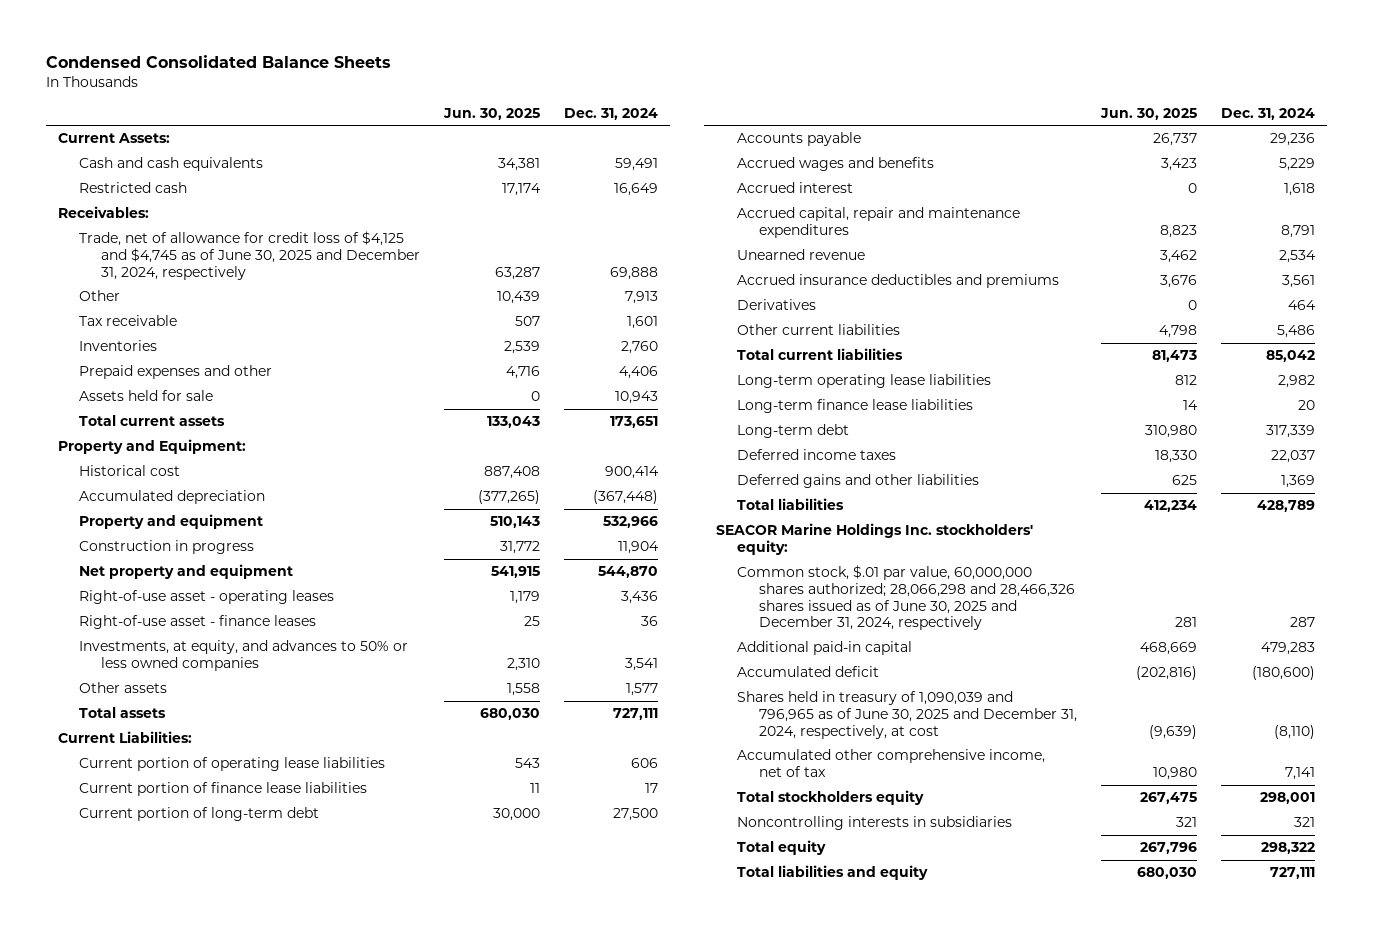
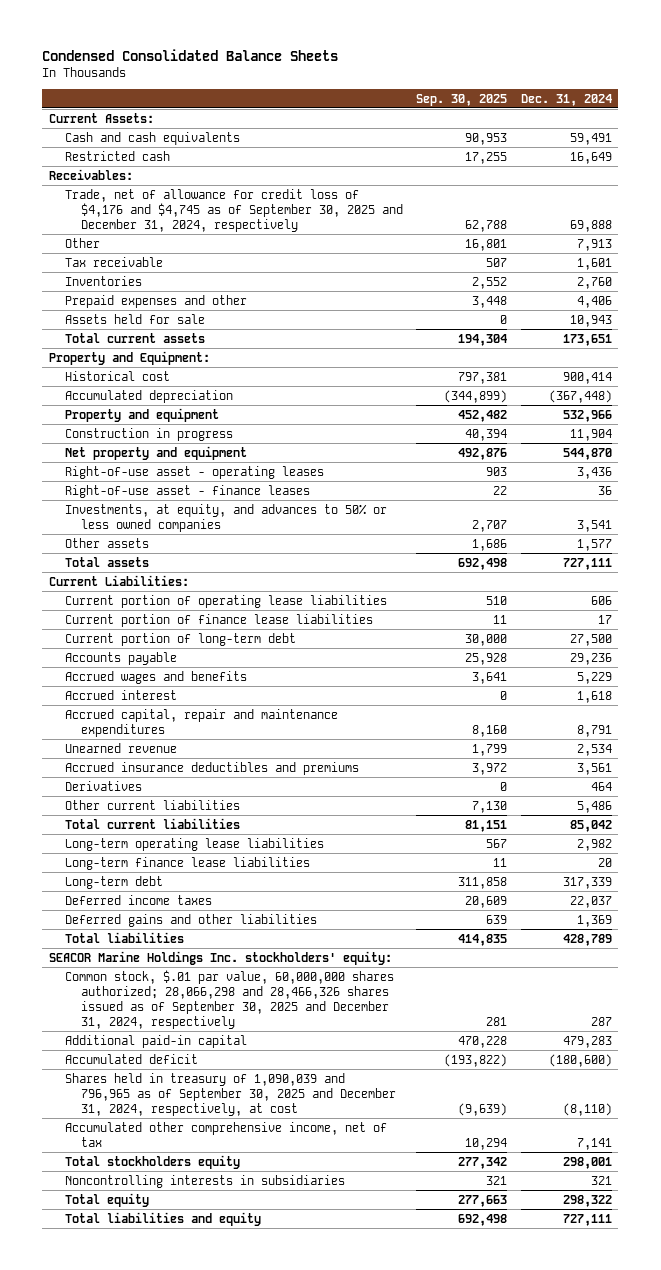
- | Jun. 30, 2025 | Dec. 31, 2024
+ | Sep. 30, 2025 | Dec. 31, 2024
- Trade, net of allowance for credit loss of $4,125 and $4,745 as of June 30, 2025 and December 31, 2024, respectively | 63,287 | 69,888
+ Trade, net of allowance for credit loss of $4,176 and $4,745 as of September 30, 2025 and December 31, 2024, respectively | 62,788 | 69,888
- Common stock, $.01 par value, 60,000,000 shares authorized; 28,066,298 and 28,466,326 shares issued as of June 30, 2025 and December 31, 2024, respectively | 281 | 287
+ Common stock, $.01 par value, 60,000,000 shares authorized; 28,066,298 and 28,466,326 shares issued as of September 30, 2025 and December 31, 2024, respectively | 281 | 287
- Shares held in treasury of 1,090,039 and 796,965 as of June 30, 2025 and December 31, 2024, respectively, at cost | (9,639) | (8,110)
+ Shares held in treasury of 1,090,039 and 796,965 as of September 30, 2025 and December 31, 2024, respectively, at cost | (9,639) | (8,110)

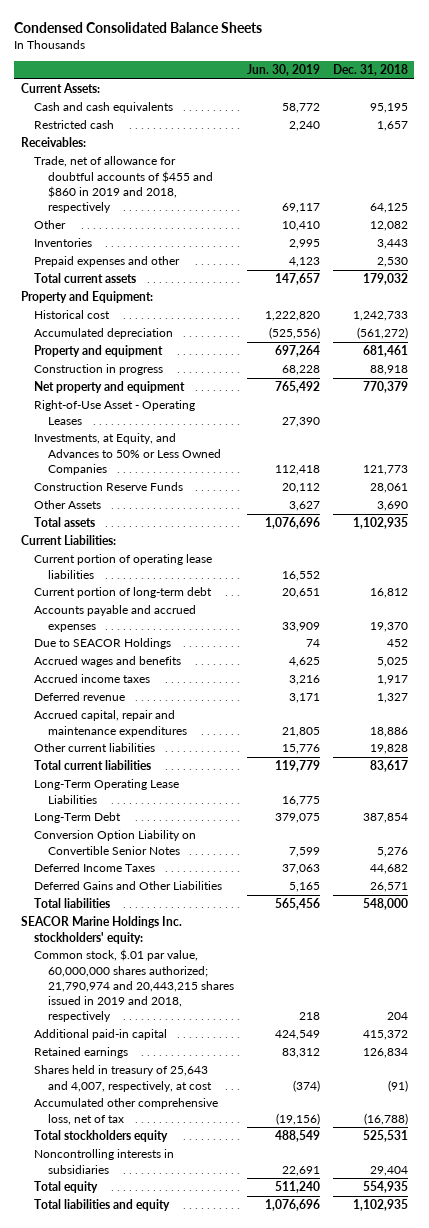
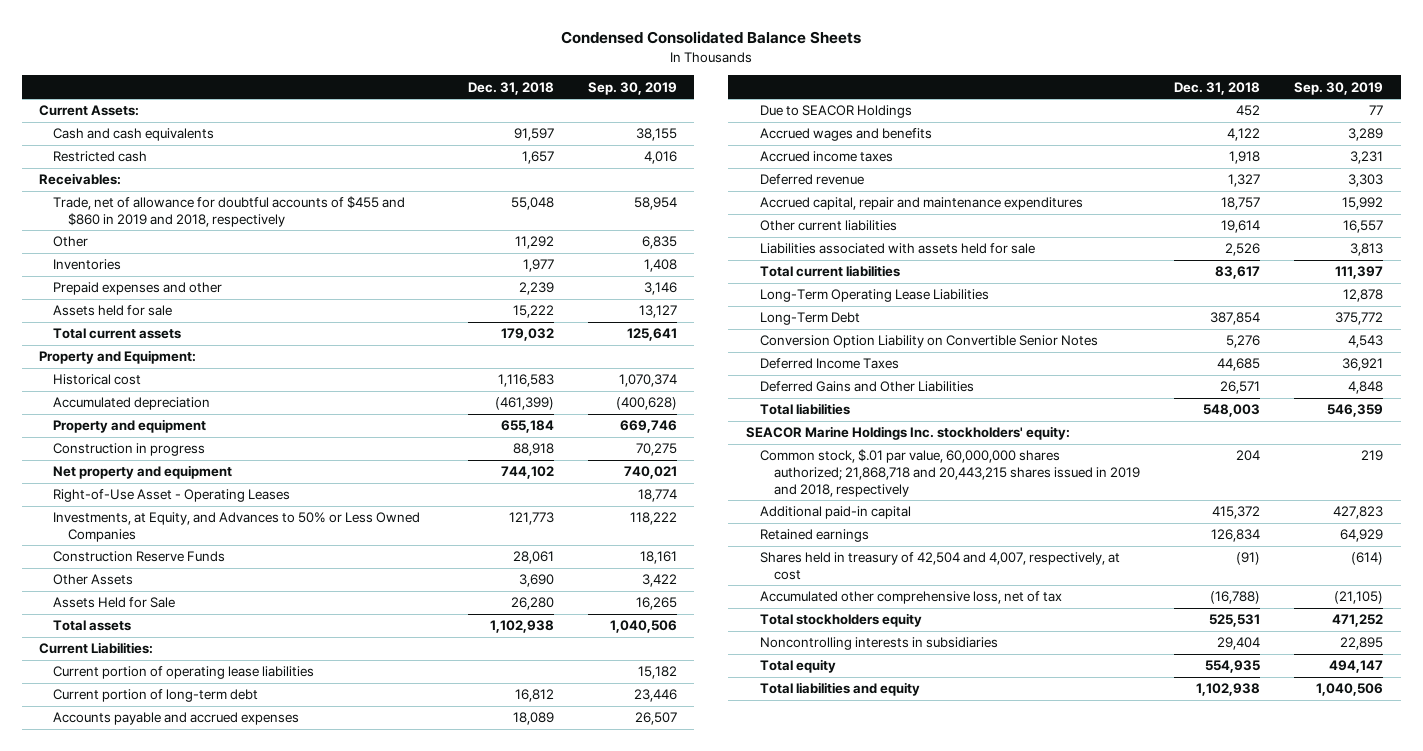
- | Jun. 30, 2019 | Dec. 31, 2018
+ | Dec. 31, 2018 | Sep. 30, 2019
- Cash and cash equivalents | 58,772 | 95,195
+ Cash and cash equivalents | 91,597 | 38,155
- Trade, net of allowance for doubtful accounts of $455 and $860 in 2019 and 2018, respectively | 69,117 | 64,125
- Other | 10,410 | 12,082
- Inventories | 2,995 | 3,443
- Prepaid expenses and other | 4,123 | 2,530
+ Trade, net of allowance for doubtful accounts of $455 and $860 in 2019 and 2018, respectively | 55,048 | 58,954
+ Other | 11,292 | 6,835
+ Inventories | 1,977 | 1,408
+ Prepaid expenses and other | 2,239 | 3,146
+ Assets held for sale | 15,222 | 13,127
- Historical cost | 1,222,820 | 1,242,733
- Accumulated depreciation | (525,556) | (561,272)
- Property and equipment | 697,264 | 681,461
+ Historical cost | 1,116,583 | 1,070,374
+ Accumulated depreciation | (461,399) | (400,628)
+ Property and equipment | 655,184 | 669,746
- Net property and equipment | 765,492 | 770,379
+ Net property and equipment | 744,102 | 740,021
- Total assets | 1,076,696 | 1,102,935
+ Assets Held for Sale | 26,280 | 16,265
+ Total assets | 1,102,938 | 1,040,506
- Accounts payable and accrued expenses | 33,909 | 19,370
+ Accounts payable and accrued expenses | 18,089 | 26,507
- Accrued wages and benefits | 4,625 | 5,025
- Accrued income taxes | 3,216 | 1,917
+ Accrued wages and benefits | 4,122 | 3,289
+ Accrued income taxes | 1,918 | 3,231
- Accrued capital, repair and maintenance expenditures | 21,805 | 18,886
- Other current liabilities | 15,776 | 19,828
+ Accrued capital, repair and maintenance expenditures | 18,757 | 15,992
+ Other current liabilities | 19,614 | 16,557
+ Liabilities associated with assets held for sale | 2,526 | 3,813
- Deferred Income Taxes | 37,063 | 44,682
+ Deferred Income Taxes | 44,685 | 36,921
- Total liabilities | 565,456 | 548,000
+ Total liabilities | 548,003 | 546,359
- Common stock, $.01 par value, 60,000,000 shares authorized; 21,790,974 and 20,443,215 shares issued in 2019 and 2018, respectively | 218 | 204
+ Common stock, $.01 par value, 60,000,000 shares authorized; 21,868,718 and 20,443,215 shares issued in 2019 and 2018, respectively | 204 | 219
- Shares held in treasury of 25,643 and 4,007, respectively, at cost | (374) | (91)
+ Shares held in treasury of 42,504 and 4,007, respectively, at cost | (91) | (614)
- Total liabilities and equity | 1,076,696 | 1,102,935
+ Total liabilities and equity | 1,102,938 | 1,040,506

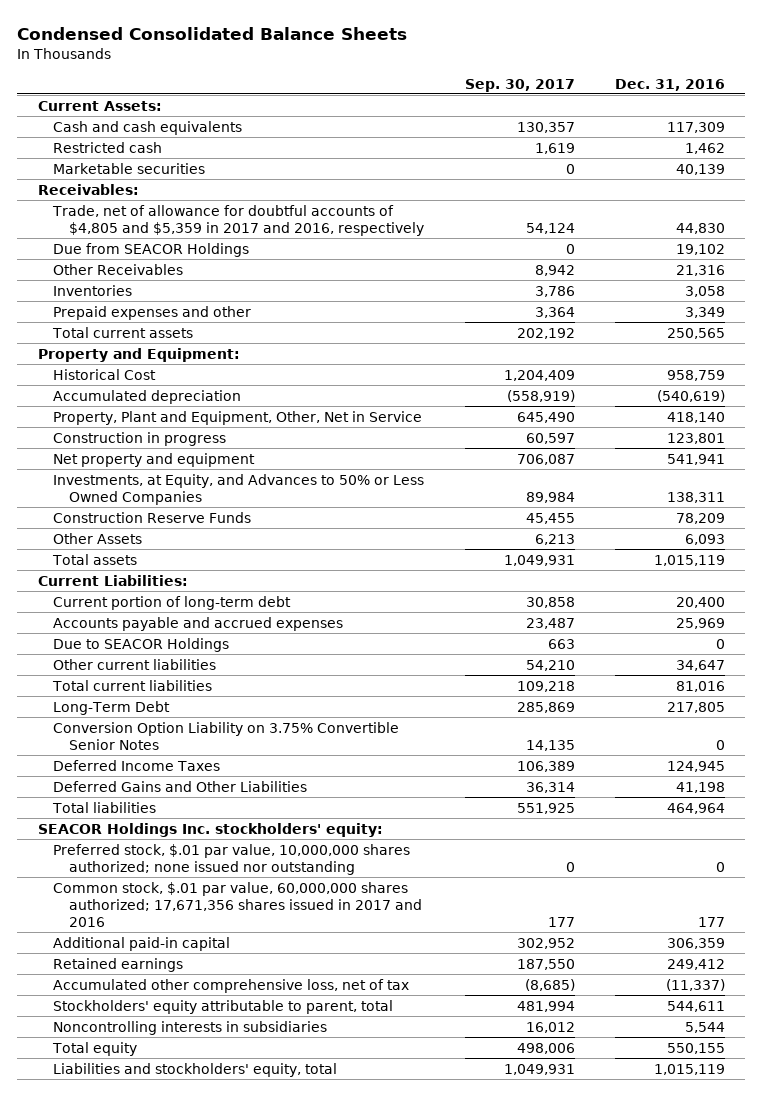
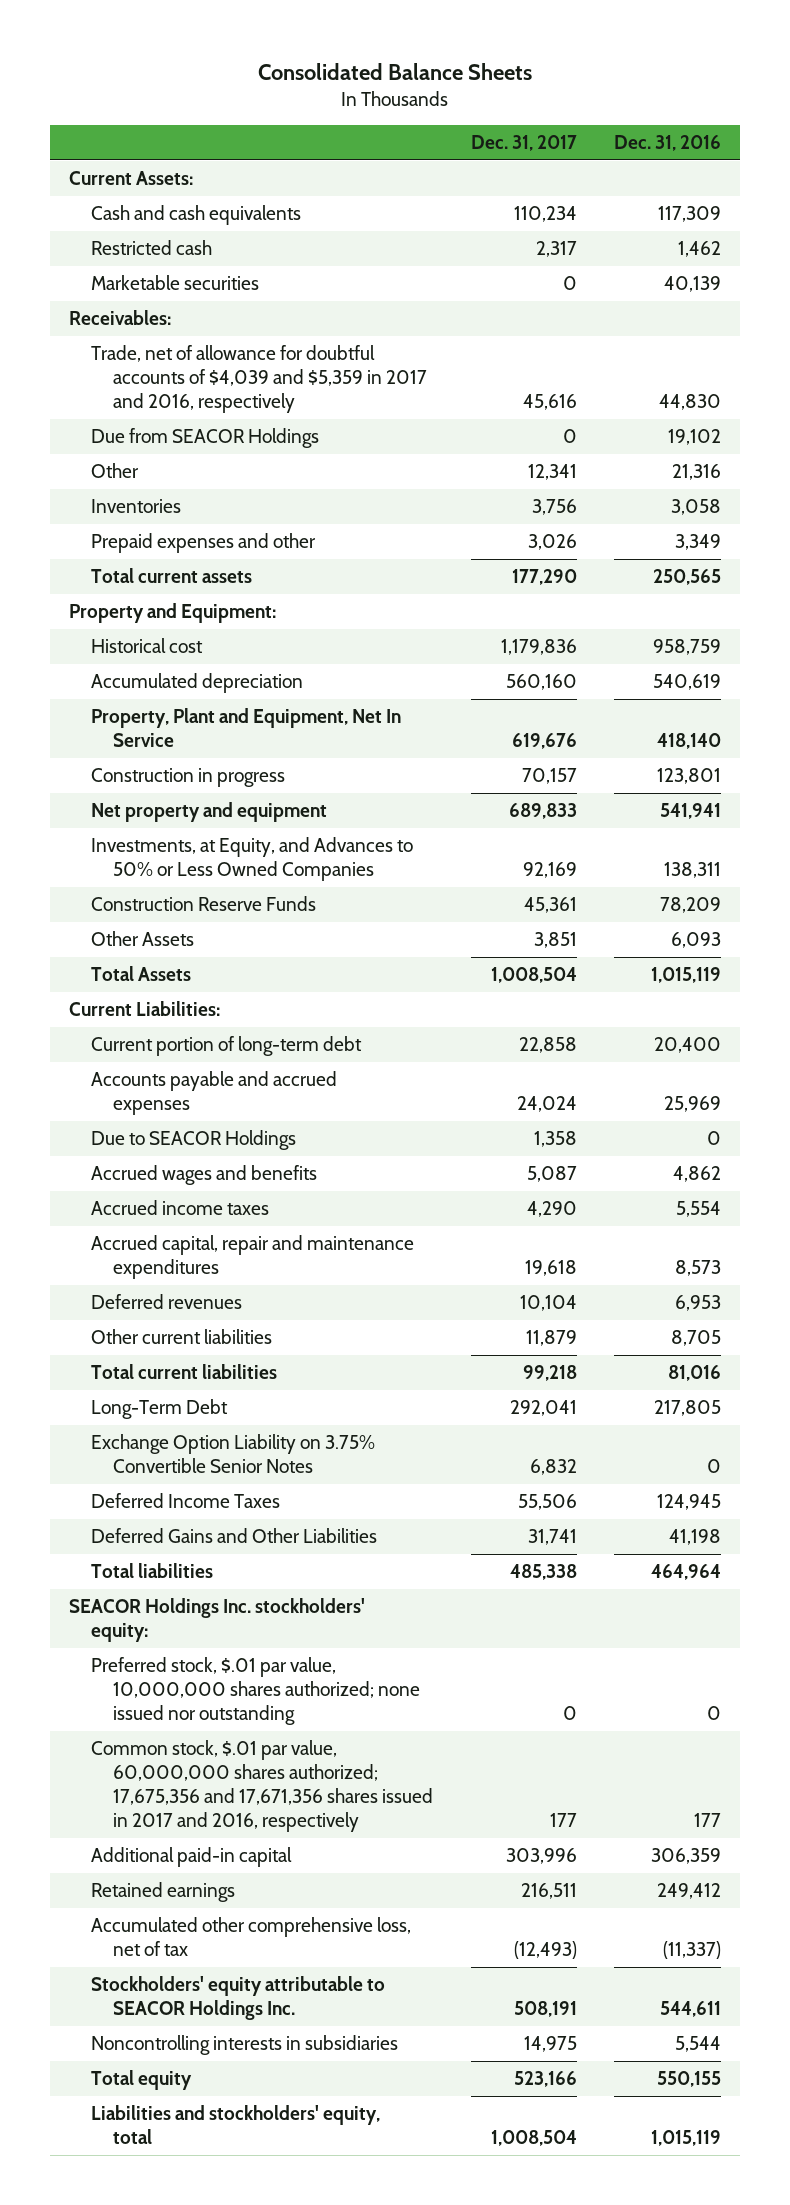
- Condensed Consolidated Balance Sheets
+ Consolidated Balance Sheets
- | Sep. 30, 2017 | Dec. 31, 2016
+ | Dec. 31, 2017 | Dec. 31, 2016
- Trade, net of allowance for doubtful accounts of $4,805 and $5,359 in 2017 and 2016, respectively | 54,124 | 44,830
+ Trade, net of allowance for doubtful accounts of $4,039 and $5,359 in 2017 and 2016, respectively | 45,616 | 44,830
- Other Receivables | 8,942 | 21,316
+ Other | 12,341 | 21,316
- Historical Cost | 1,204,409 | 958,759
- Accumulated depreciation | (558,919) | (540,619)
- Property, Plant and Equipment, Other, Net in Service | 645,490 | 418,140
+ Historical cost | 1,179,836 | 958,759
+ Accumulated depreciation | 560,160 | 540,619
+ Property, Plant and Equipment, Net In Service | 619,676 | 418,140
- Total assets | 1,049,931 | 1,015,119
+ Total Assets | 1,008,504 | 1,015,119
- Other current liabilities | 54,210 | 34,647
+ Accrued wages and benefits | 5,087 | 4,862
+ Accrued income taxes | 4,290 | 5,554
+ Accrued capital, repair and maintenance expenditures | 19,618 | 8,573
+ Deferred revenues | 10,104 | 6,953
+ Other current liabilities | 11,879 | 8,705
- Conversion Option Liability on 3.75% Convertible Senior Notes | 14,135 | 0
+ Exchange Option Liability on 3.75% Convertible Senior Notes | 6,832 | 0
- Common stock, $.01 par value, 60,000,000 shares authorized; 17,671,356 shares issued in 2017 and 2016 | 177 | 177
+ Common stock, $.01 par value, 60,000,000 shares authorized; 17,675,356 and 17,671,356 shares issued in 2017 and 2016, respectively | 177 | 177
- Stockholders' equity attributable to parent, total | 481,994 | 544,611
+ Stockholders' equity attributable to SEACOR Holdings Inc. | 508,191 | 544,611

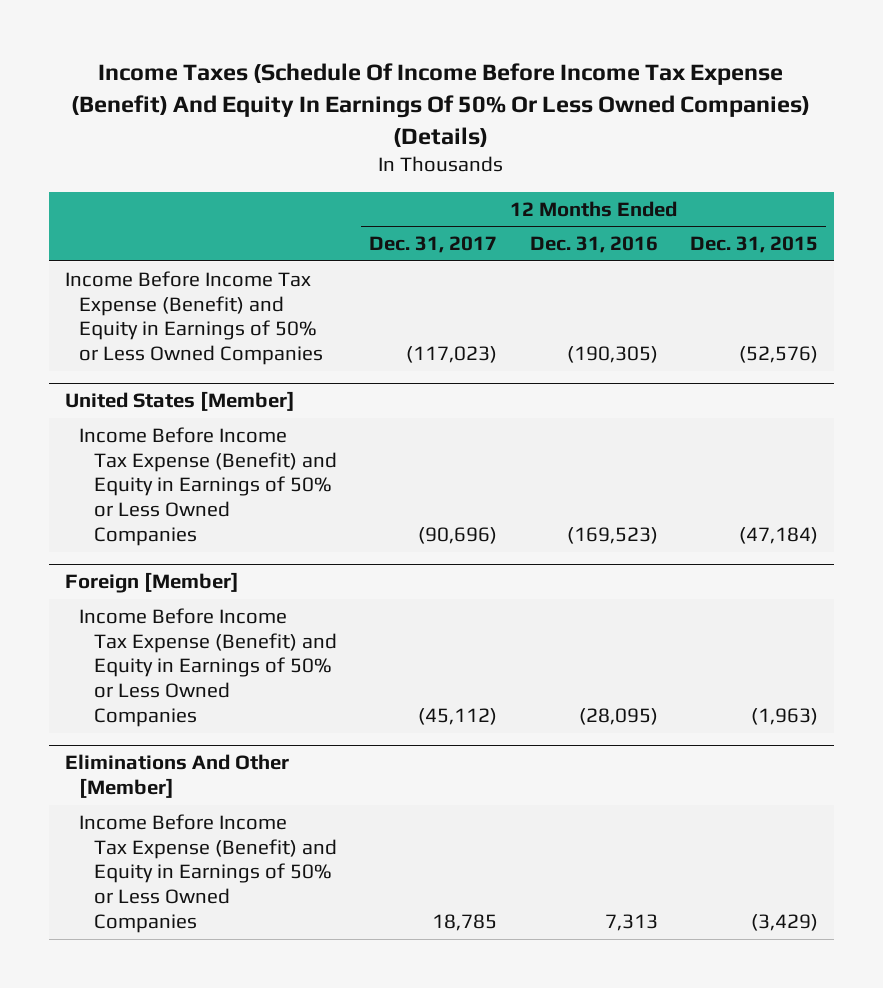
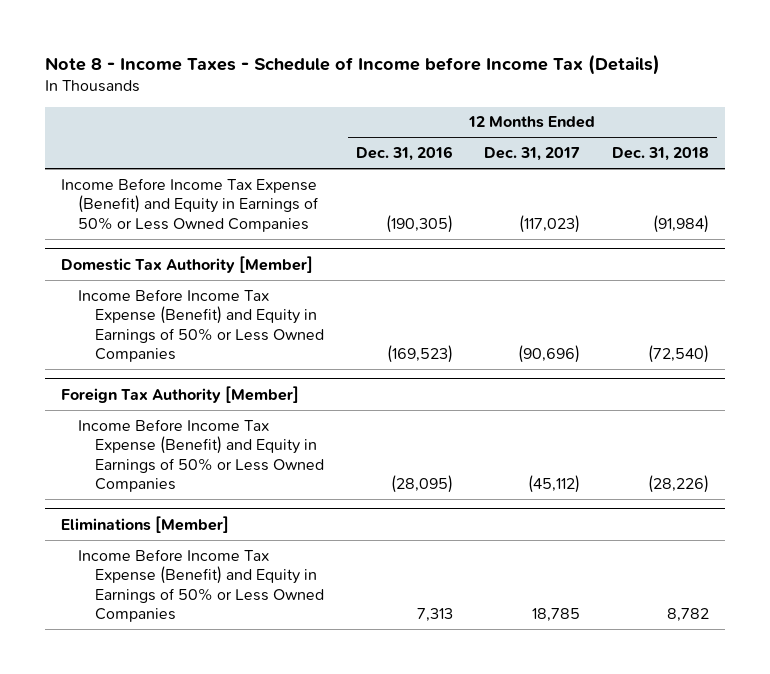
- Income Taxes (Schedule Of Income Before Income Tax Expense (Benefit) And Equity In Earnings Of 50% Or Less Owned Companies) (Details)
+ Note 8 - Income Taxes - Schedule of Income before Income Tax (Details)
- | 12 Months Ended Dec. 31, 2017 | 12 Months Ended Dec. 31, 2016 | 12 Months Ended Dec. 31, 2015
+ | 12 Months Ended Dec. 31, 2016 | 12 Months Ended Dec. 31, 2017 | 12 Months Ended Dec. 31, 2018
- United States [Member]
+ Domestic Tax Authority [Member]
- Foreign [Member]
+ Foreign Tax Authority [Member]
- Eliminations And Other [Member]
+ Eliminations [Member]

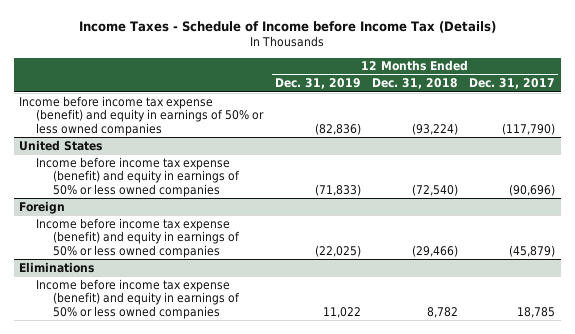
- Note 8 - Income Taxes - Schedule of Income before Income Tax (Details)
+ Income Taxes - Schedule of Income before Income Tax (Details)
- | 12 Months Ended Dec. 31, 2016 | 12 Months Ended Dec. 31, 2017 | 12 Months Ended Dec. 31, 2018
+ | 12 Months Ended Dec. 31, 2019 | 12 Months Ended Dec. 31, 2018 | 12 Months Ended Dec. 31, 2017
- Income Before Income Tax Expense (Benefit) and Equity in Earnings of 50% or Less Owned Companies | (190,305) | (117,023) | (91,984)
- Domestic Tax Authority [Member]
- Income Before Income Tax Expense (Benefit) and Equity in Earnings of 50% or Less Owned Companies | (169,523) | (90,696) | (72,540)
- Foreign Tax Authority [Member]
- Income Before Income Tax Expense (Benefit) and Equity in Earnings of 50% or Less Owned Companies | (28,095) | (45,112) | (28,226)
- Eliminations [Member]
- Income Before Income Tax Expense (Benefit) and Equity in Earnings of 50% or Less Owned Companies | 7,313 | 18,785 | 8,782
+ Income before income tax expense (benefit) and equity in earnings of 50% or less owned companies | (82,836) | (93,224) | (117,790)
+ United States
+ Income before income tax expense (benefit) and equity in earnings of 50% or less owned companies | (71,833) | (72,540) | (90,696)
+ Foreign
+ Income before income tax expense (benefit) and equity in earnings of 50% or less owned companies | (22,025) | (29,466) | (45,879)
+ Eliminations
+ Income before income tax expense (benefit) and equity in earnings of 50% or less owned companies | 11,022 | 8,782 | 18,785

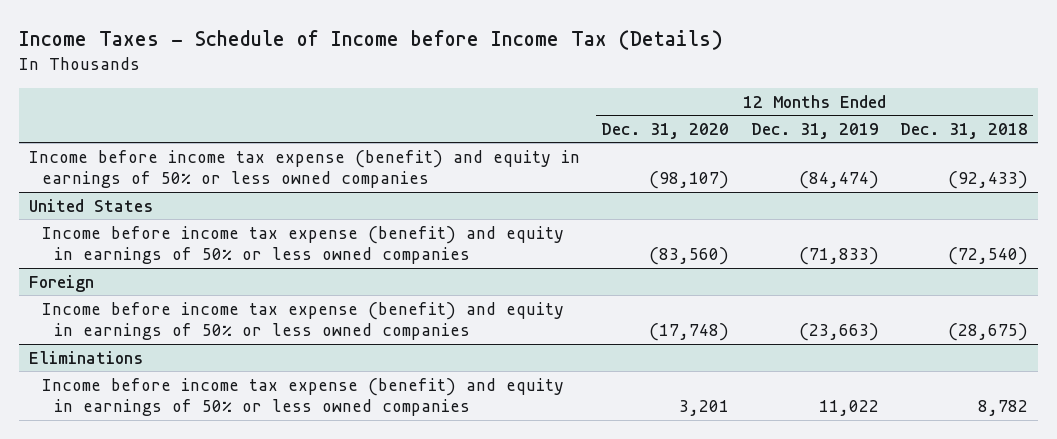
- | 12 Months Ended Dec. 31, 2019 | 12 Months Ended Dec. 31, 2018 | 12 Months Ended Dec. 31, 2017
+ | 12 Months Ended Dec. 31, 2020 | 12 Months Ended Dec. 31, 2019 | 12 Months Ended Dec. 31, 2018
- Income before income tax expense (benefit) and equity in earnings of 50% or less owned companies | (82,836) | (93,224) | (117,790)
+ Income before income tax expense (benefit) and equity in earnings of 50% or less owned companies | (98,107) | (84,474) | (92,433)
@ Foreign
- Income before income tax expense (benefit) and equity in earnings of 50% or less owned companies | (22,025) | (29,466) | (45,879)
+ Income before income tax expense (benefit) and equity in earnings of 50% or less owned companies | (17,748) | (23,663) | (28,675)

